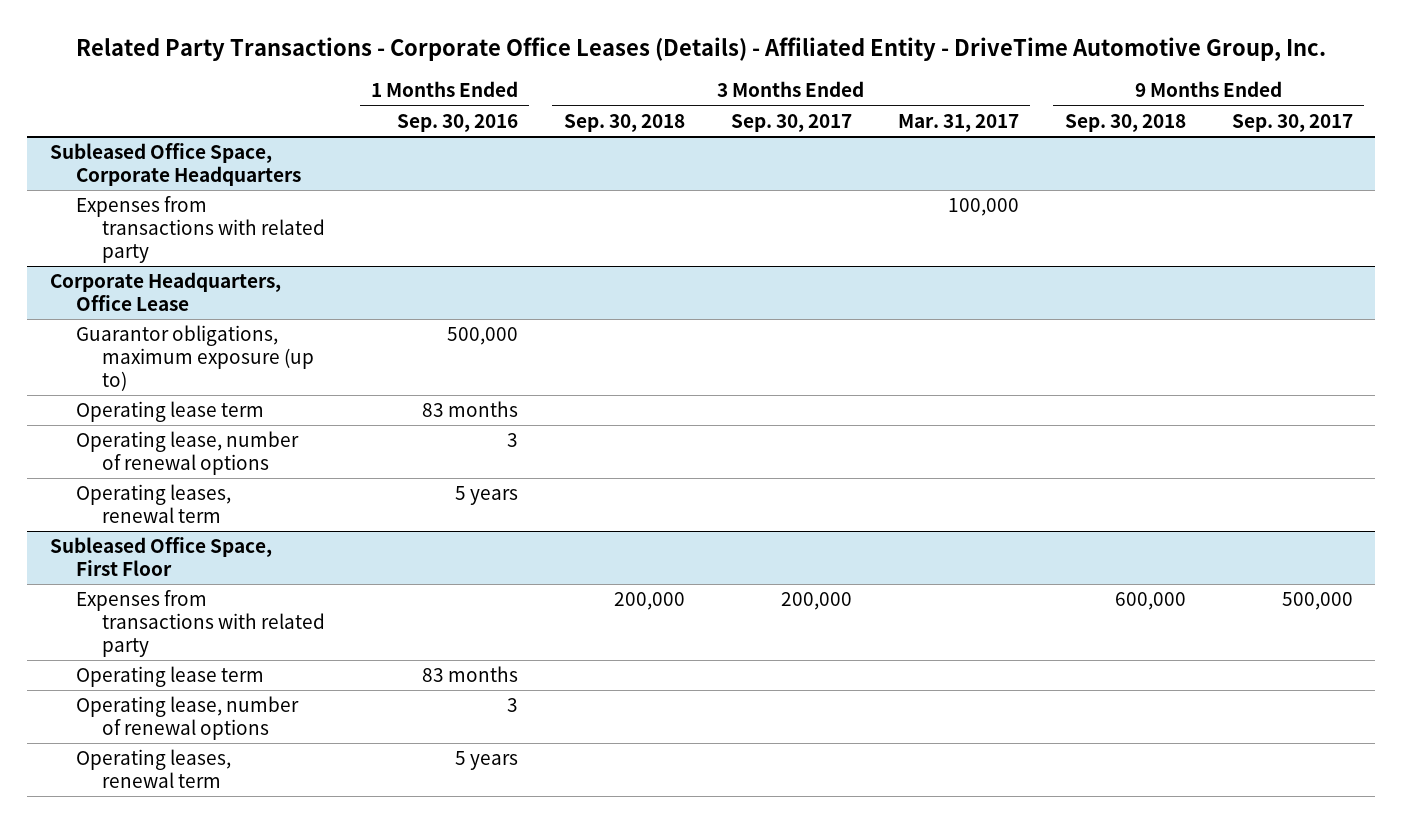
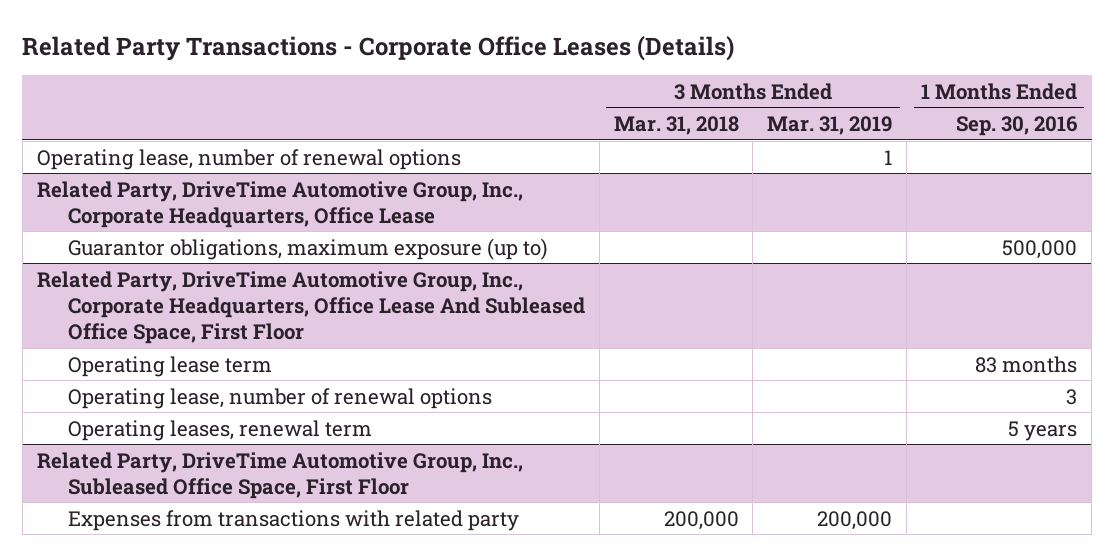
- Related Party Transactions - Corporate Office Leases (Details) - Affiliated Entity - DriveTime Automotive Group, Inc.
+ Related Party Transactions - Corporate Office Leases (Details)
- | 1 Months Ended Sep. 30, 2016 | 3 Months Ended Sep. 30, 2018 | 3 Months Ended Sep. 30, 2017 | 3 Months Ended Mar. 31, 2017 | 9 Months Ended Sep. 30, 2018 | 9 Months Ended Sep. 30, 2017
+ | 3 Months Ended Mar. 31, 2018 | 3 Months Ended Mar. 31, 2019 | 1 Months Ended Sep. 30, 2016
- Subleased Office Space, Corporate Headquarters
- Expenses from transactions with related party | | | | 100,000 | |
- Corporate Headquarters, Office Lease
+ Operating lease, number of renewal options | | 1 |
+ Related Party, DriveTime Automotive Group, Inc., Corporate Headquarters, Office Lease
+ Related Party, DriveTime Automotive Group, Inc., Corporate Headquarters, Office Lease And Subleased Office Space, First Floor
- Subleased Office Space, First Floor
+ Related Party, DriveTime Automotive Group, Inc., Subleased Office Space, First Floor
- Operating lease term | 83 months | | | | |
- Operating lease, number of renewal options | 3 | | | | |
- Operating leases, renewal term | 5 years | | | | |

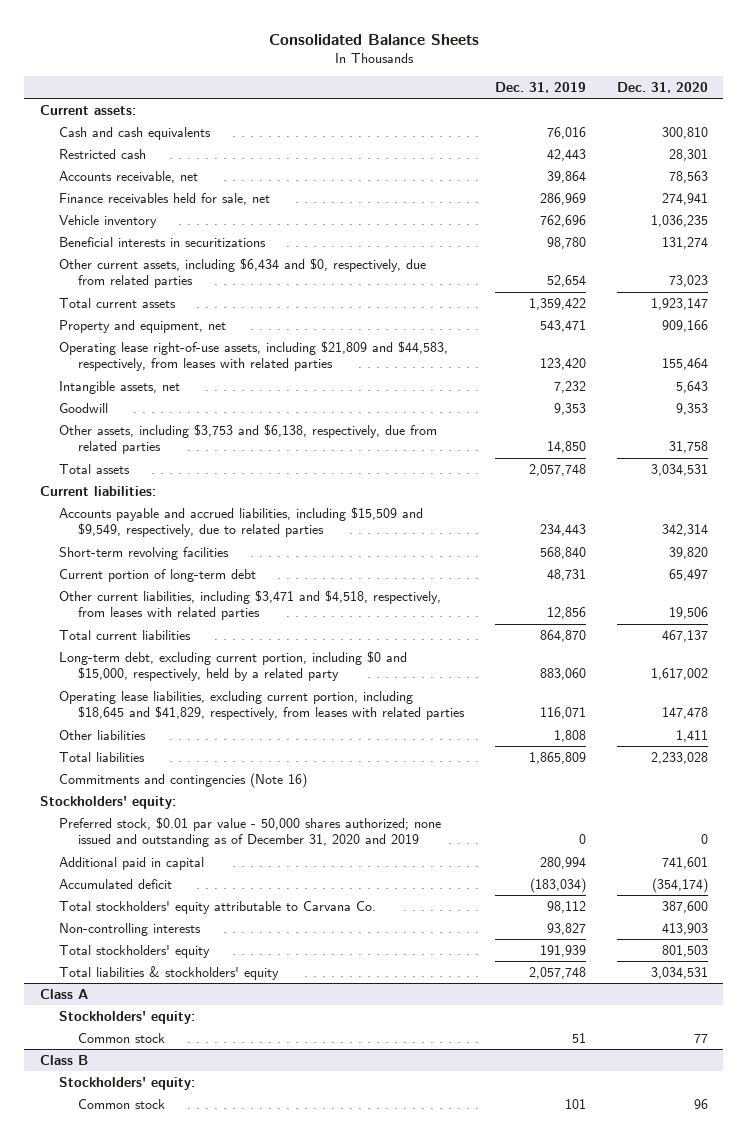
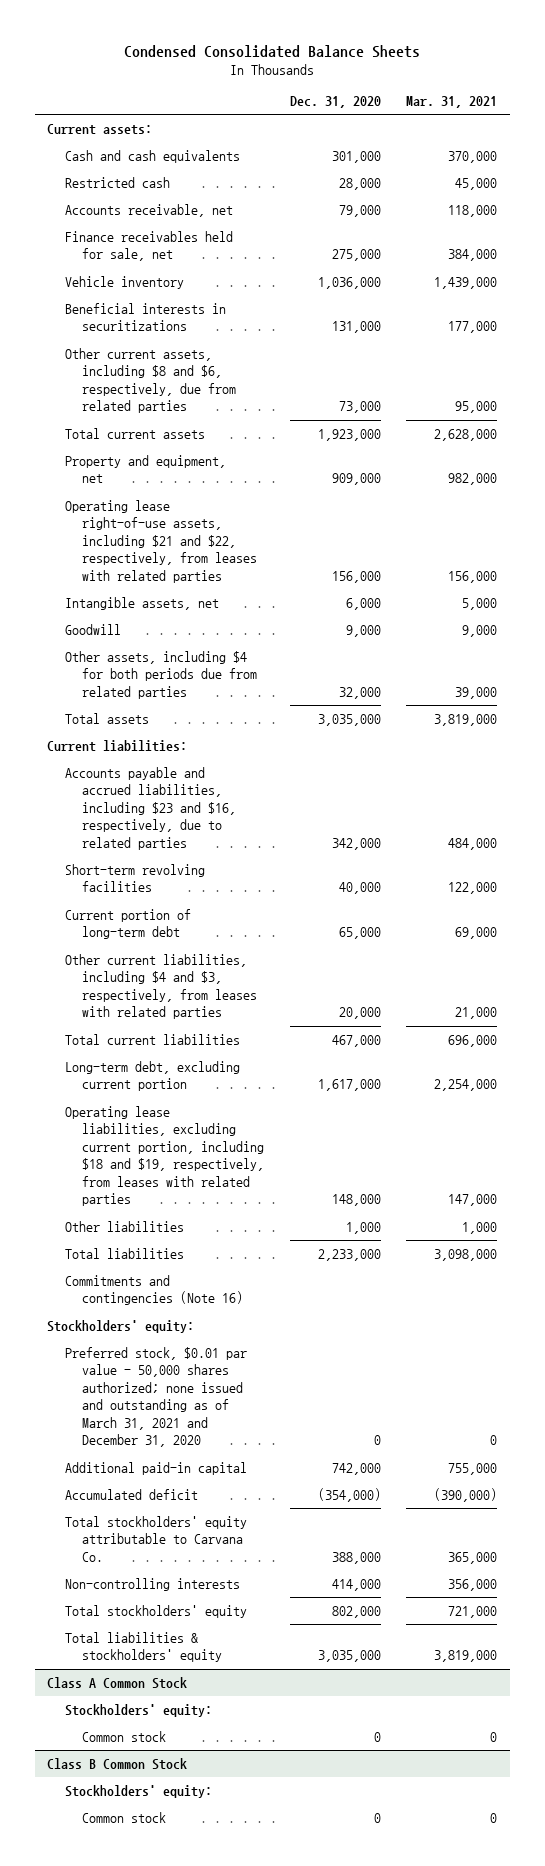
- Consolidated Balance Sheets
+ Condensed Consolidated Balance Sheets
- | Dec. 31, 2019 | Dec. 31, 2020
+ | Dec. 31, 2020 | Mar. 31, 2021
- Cash and cash equivalents | 76,016 | 300,810
- Restricted cash | 42,443 | 28,301
- Accounts receivable, net | 39,864 | 78,563
- Finance receivables held for sale, net | 286,969 | 274,941
- Vehicle inventory | 762,696 | 1,036,235
- Beneficial interests in securitizations | 98,780 | 131,274
- Other current assets, including $6,434 and $0, respectively, due from related parties | 52,654 | 73,023
- Total current assets | 1,359,422 | 1,923,147
- Property and equipment, net | 543,471 | 909,166
- Operating lease right-of-use assets, including $21,809 and $44,583, respectively, from leases with related parties | 123,420 | 155,464
- Intangible assets, net | 7,232 | 5,643
- Goodwill | 9,353 | 9,353
- Other assets, including $3,753 and $6,138, respectively, due from related parties | 14,850 | 31,758
- Total assets | 2,057,748 | 3,034,531
+ Cash and cash equivalents | 301,000 | 370,000
+ Restricted cash | 28,000 | 45,000
+ Accounts receivable, net | 79,000 | 118,000
+ Finance receivables held for sale, net | 275,000 | 384,000
+ Vehicle inventory | 1,036,000 | 1,439,000
+ Beneficial interests in securitizations | 131,000 | 177,000
+ Other current assets, including $8 and $6, respectively, due from related parties | 73,000 | 95,000
+ Total current assets | 1,923,000 | 2,628,000
+ Property and equipment, net | 909,000 | 982,000
+ Operating lease right-of-use assets, including $21 and $22, respectively, from leases with related parties | 156,000 | 156,000
+ Intangible assets, net | 6,000 | 5,000
+ Goodwill | 9,000 | 9,000
+ Other assets, including $4 for both periods due from related parties | 32,000 | 39,000
+ Total assets | 3,035,000 | 3,819,000
- Accounts payable and accrued liabilities, including $15,509 and $9,549, respectively, due to related parties | 234,443 | 342,314
- Short-term revolving facilities | 568,840 | 39,820
- Current portion of long-term debt | 48,731 | 65,497
- Other current liabilities, including $3,471 and $4,518, respectively, from leases with related parties | 12,856 | 19,506
- Total current liabilities | 864,870 | 467,137
- Long-term debt, excluding current portion, including $0 and $15,000, respectively, held by a related party | 883,060 | 1,617,002
- Operating lease liabilities, excluding current portion, including $18,645 and $41,829, respectively, from leases with related parties | 116,071 | 147,478
- Other liabilities | 1,808 | 1,411
- Total liabilities | 1,865,809 | 2,233,028
+ Accounts payable and accrued liabilities, including $23 and $16, respectively, due to related parties | 342,000 | 484,000
+ Short-term revolving facilities | 40,000 | 122,000
+ Current portion of long-term debt | 65,000 | 69,000
+ Other current liabilities, including $4 and $3, respectively, from leases with related parties | 20,000 | 21,000
+ Total current liabilities | 467,000 | 696,000
+ Long-term debt, excluding current portion | 1,617,000 | 2,254,000
+ Operating lease liabilities, excluding current portion, including $18 and $19, respectively, from leases with related parties | 148,000 | 147,000
+ Other liabilities | 1,000 | 1,000
+ Total liabilities | 2,233,000 | 3,098,000
- Preferred stock, $0.01 par value - 50,000 shares authorized; none issued and outstanding as of December 31, 2020 and 2019 | 0 | 0
- Additional paid in capital | 280,994 | 741,601
- Accumulated deficit | (183,034) | (354,174)
- Total stockholders' equity attributable to Carvana Co. | 98,112 | 387,600
- Non-controlling interests | 93,827 | 413,903
- Total stockholders' equity | 191,939 | 801,503
- Total liabilities & stockholders' equity | 2,057,748 | 3,034,531
- Class A
+ Preferred stock, $0.01 par value - 50,000 shares authorized; none issued and outstanding as of March 31, 2021 and December 31, 2020 | 0 | 0
+ Additional paid-in capital | 742,000 | 755,000
+ Accumulated deficit | (354,000) | (390,000)
+ Total stockholders' equity attributable to Carvana Co. | 388,000 | 365,000
+ Non-controlling interests | 414,000 | 356,000
+ Total stockholders' equity | 802,000 | 721,000
+ Total liabilities & stockholders' equity | 3,035,000 | 3,819,000
+ Class A Common Stock
- Common stock | 51 | 77
- Class B
+ Common stock | 0 | 0
+ Class B Common Stock
- Common stock | 101 | 96
+ Common stock | 0 | 0

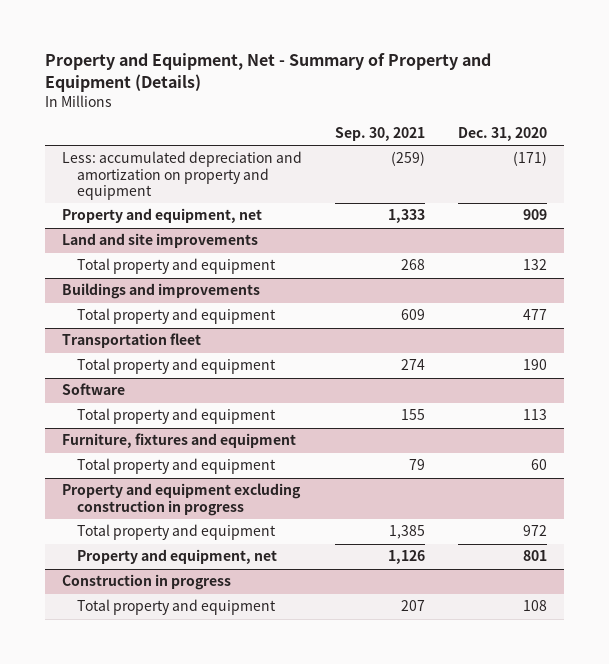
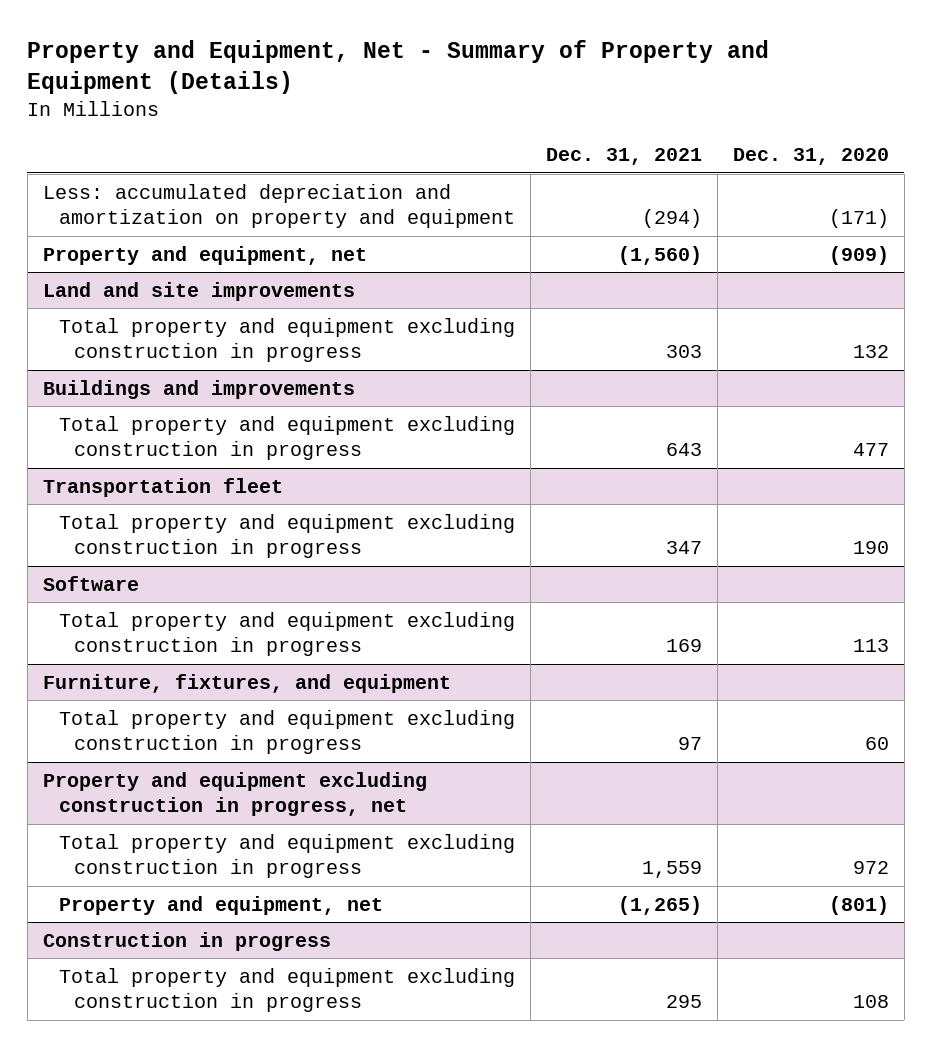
- | Sep. 30, 2021 | Dec. 31, 2020
+ | Dec. 31, 2021 | Dec. 31, 2020
- Property and equipment, net | 1,333 | 909
+ Property and equipment, net | (1,560) | (909)
@ Land and site improvements
- Total property and equipment | 268 | 132
+ Total property and equipment excluding construction in progress | 303 | 132
@ Buildings and improvements
- Total property and equipment | 609 | 477
+ Total property and equipment excluding construction in progress | 643 | 477
@ Transportation fleet
- Total property and equipment | 274 | 190
+ Total property and equipment excluding construction in progress | 347 | 190
@ Software
- Total property and equipment | 155 | 113
- Furniture, fixtures and equipment
- Total property and equipment | 79 | 60
- Property and equipment excluding construction in progress
- Total property and equipment | 1,385 | 972
- Property and equipment, net | 1,126 | 801
@ Software
+ Total property and equipment excluding construction in progress | 169 | 113
+ Furniture, fixtures, and equipment
+ Total property and equipment excluding construction in progress | 97 | 60
+ Property and equipment excluding construction in progress, net
+ Total property and equipment excluding construction in progress | 1,559 | 972
+ Property and equipment, net | (1,265) | (801)
@ Construction in progress
- Total property and equipment | 207 | 108
+ Total property and equipment excluding construction in progress | 295 | 108

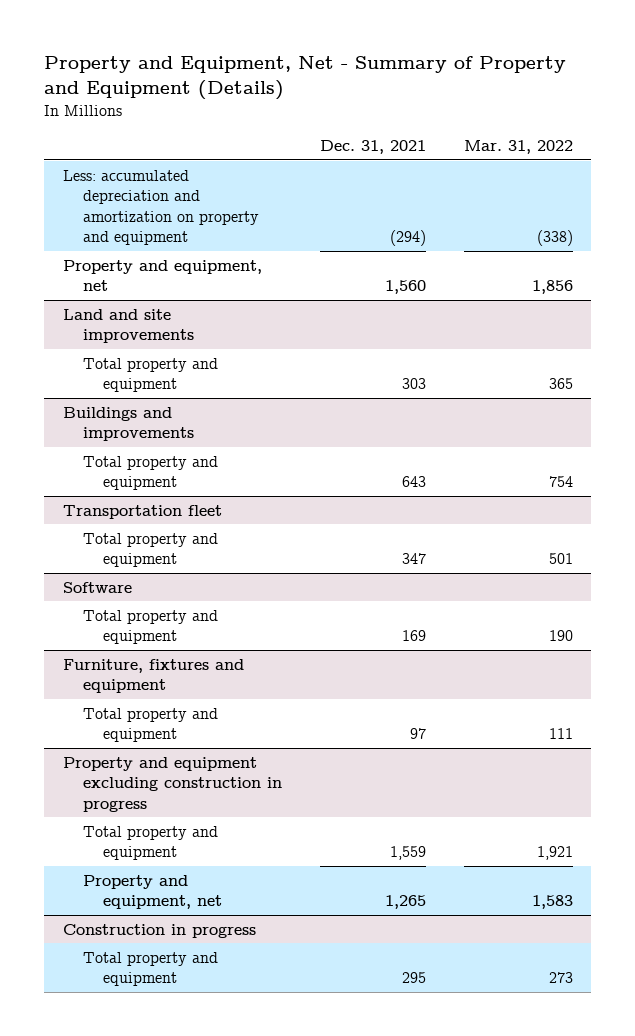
- | Dec. 31, 2021 | Dec. 31, 2020
+ | Dec. 31, 2021 | Mar. 31, 2022
- Property and equipment, net | (1,560) | (909)
+ Property and equipment, net | 1,560 | 1,856
@ Land and site improvements
- Total property and equipment excluding construction in progress | 303 | 132
+ Total property and equipment | 303 | 365
@ Buildings and improvements
- Total property and equipment excluding construction in progress | 643 | 477
+ Total property and equipment | 643 | 754
@ Transportation fleet
- Total property and equipment excluding construction in progress | 347 | 190
+ Total property and equipment | 347 | 501
@ Software
- Total property and equipment excluding construction in progress | 169 | 113
- Furniture, fixtures, and equipment
- Total property and equipment excluding construction in progress | 97 | 60
- Property and equipment excluding construction in progress, net
- Total property and equipment excluding construction in progress | 1,559 | 972
- Property and equipment, net | (1,265) | (801)
@ Software
+ Total property and equipment | 169 | 190
+ Furniture, fixtures and equipment
+ Total property and equipment | 97 | 111
+ Property and equipment excluding construction in progress
+ Total property and equipment | 1,559 | 1,921
+ Property and equipment, net | 1,265 | 1,583
@ Construction in progress
- Total property and equipment excluding construction in progress | 295 | 108
+ Total property and equipment | 295 | 273

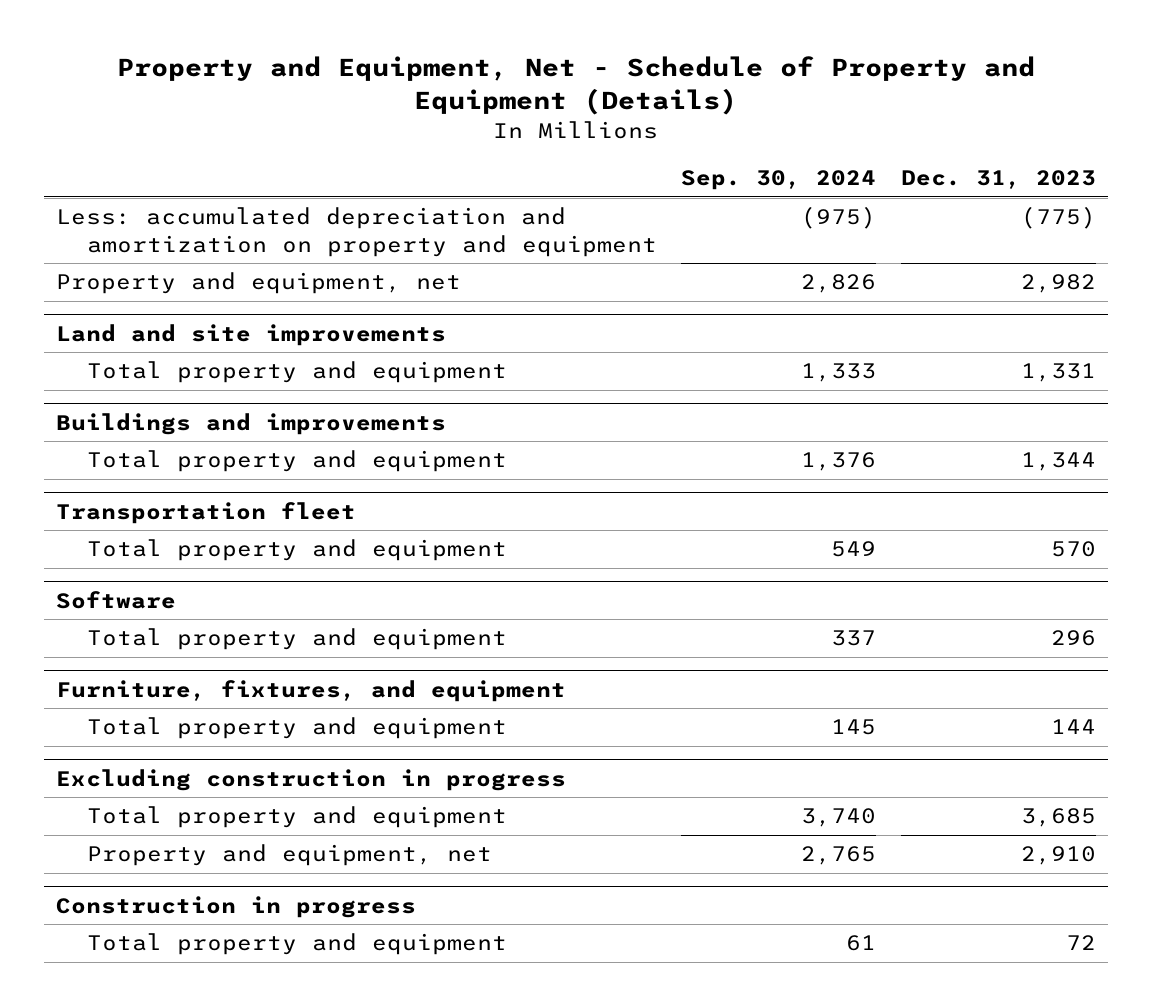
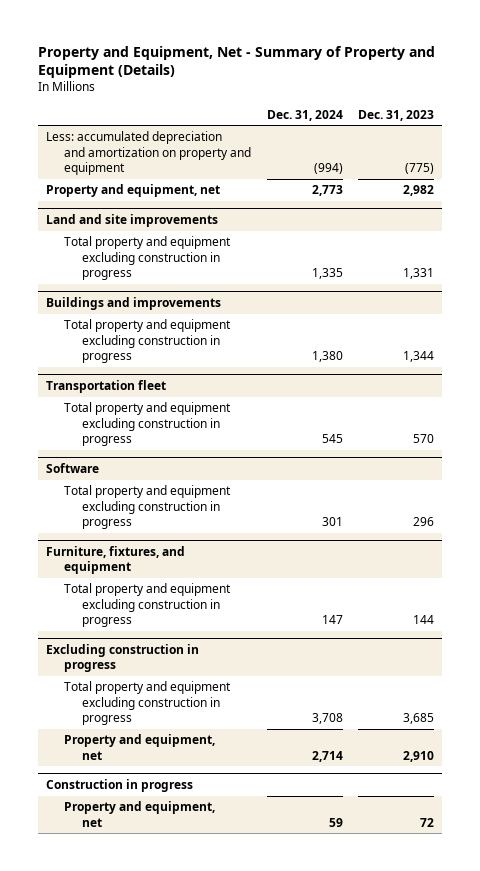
- Property and Equipment, Net - Schedule of Property and Equipment (Details)
+ Property and Equipment, Net - Summary of Property and Equipment (Details)
- | Sep. 30, 2024 | Dec. 31, 2023
+ | Dec. 31, 2024 | Dec. 31, 2023
@ Land and site improvements
- Total property and equipment | 1,333 | 1,331
+ Total property and equipment excluding construction in progress | 1,335 | 1,331
@ Buildings and improvements
- Total property and equipment | 1,376 | 1,344
+ Total property and equipment excluding construction in progress | 1,380 | 1,344
@ Transportation fleet
- Total property and equipment | 549 | 570
+ Total property and equipment excluding construction in progress | 545 | 570
@ Software
- Total property and equipment | 337 | 296
+ Total property and equipment excluding construction in progress | 301 | 296
@ Furniture, fixtures, and equipment
- Total property and equipment | 145 | 144
+ Total property and equipment excluding construction in progress | 147 | 144
@ Excluding construction in progress
- Total property and equipment | 3,740 | 3,685
+ Total property and equipment excluding construction in progress | 3,708 | 3,685
@ Construction in progress
- Total property and equipment | 61 | 72
+ Property and equipment, net | 59 | 72

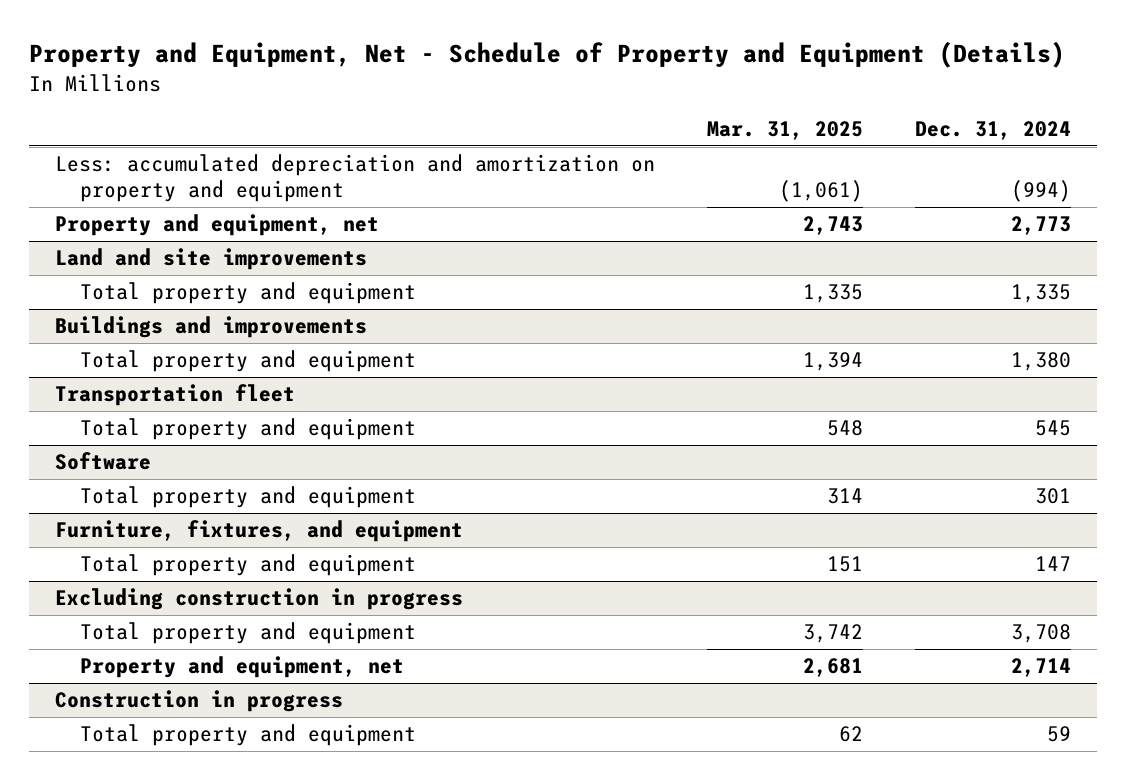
- Property and Equipment, Net - Summary of Property and Equipment (Details)
+ Property and Equipment, Net - Schedule of Property and Equipment (Details)
- | Dec. 31, 2024 | Dec. 31, 2023
+ | Mar. 31, 2025 | Dec. 31, 2024
@ Land and site improvements
- Total property and equipment excluding construction in progress | 1,335 | 1,331
+ Total property and equipment | 1,335 | 1,335
@ Buildings and improvements
- Total property and equipment excluding construction in progress | 1,380 | 1,344
+ Total property and equipment | 1,394 | 1,380
@ Transportation fleet
- Total property and equipment excluding construction in progress | 545 | 570
+ Total property and equipment | 548 | 545
@ Software
- Total property and equipment excluding construction in progress | 301 | 296
+ Total property and equipment | 314 | 301
@ Furniture, fixtures, and equipment
- Total property and equipment excluding construction in progress | 147 | 144
+ Total property and equipment | 151 | 147
@ Excluding construction in progress
- Total property and equipment excluding construction in progress | 3,708 | 3,685
+ Total property and equipment | 3,742 | 3,708
@ Construction in progress
- Property and equipment, net | 59 | 72
+ Total property and equipment | 62 | 59

